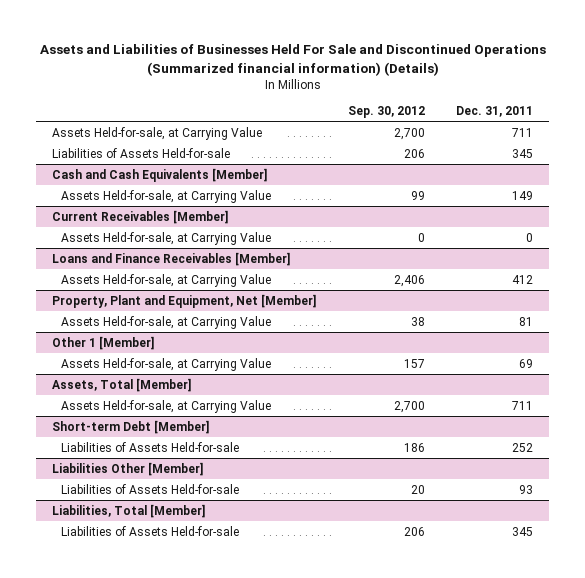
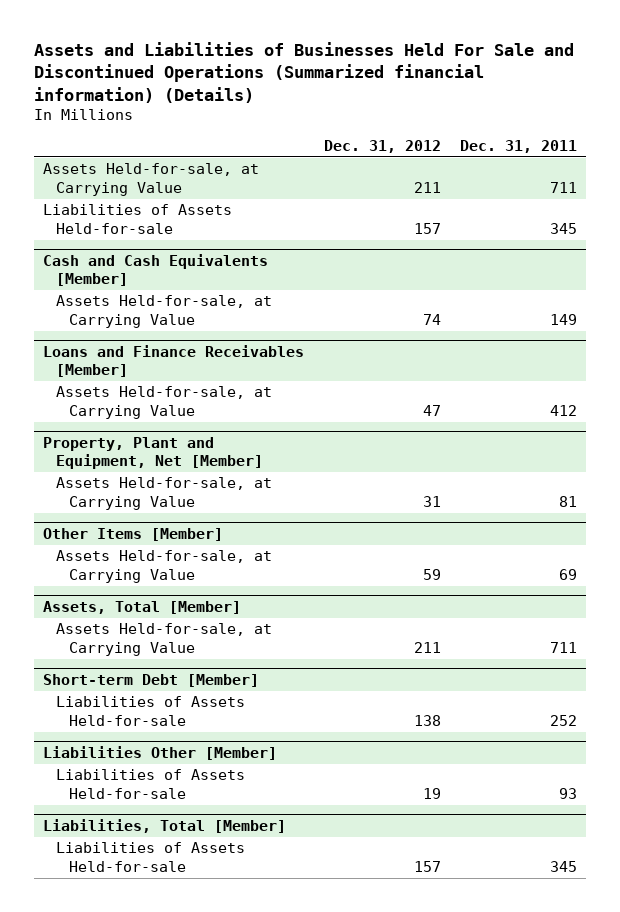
- | Sep. 30, 2012 | Dec. 31, 2011
+ | Dec. 31, 2012 | Dec. 31, 2011
- Current Receivables [Member]
- Assets Held-for-sale, at Carrying Value | 0 | 0
- Other 1 [Member]
+ Other Items [Member]

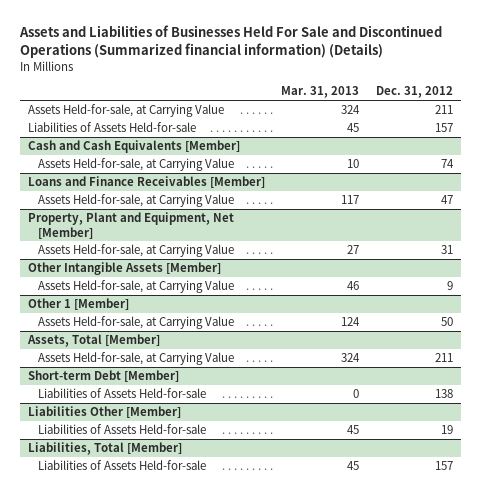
- | Dec. 31, 2012 | Dec. 31, 2011
+ | Mar. 31, 2013 | Dec. 31, 2012
- Other Items [Member]
- Assets Held-for-sale, at Carrying Value | 59 | 69
+ Other Intangible Assets [Member]
+ Assets Held-for-sale, at Carrying Value | 46 | 9
+ Other 1 [Member]
+ Assets Held-for-sale, at Carrying Value | 124 | 50

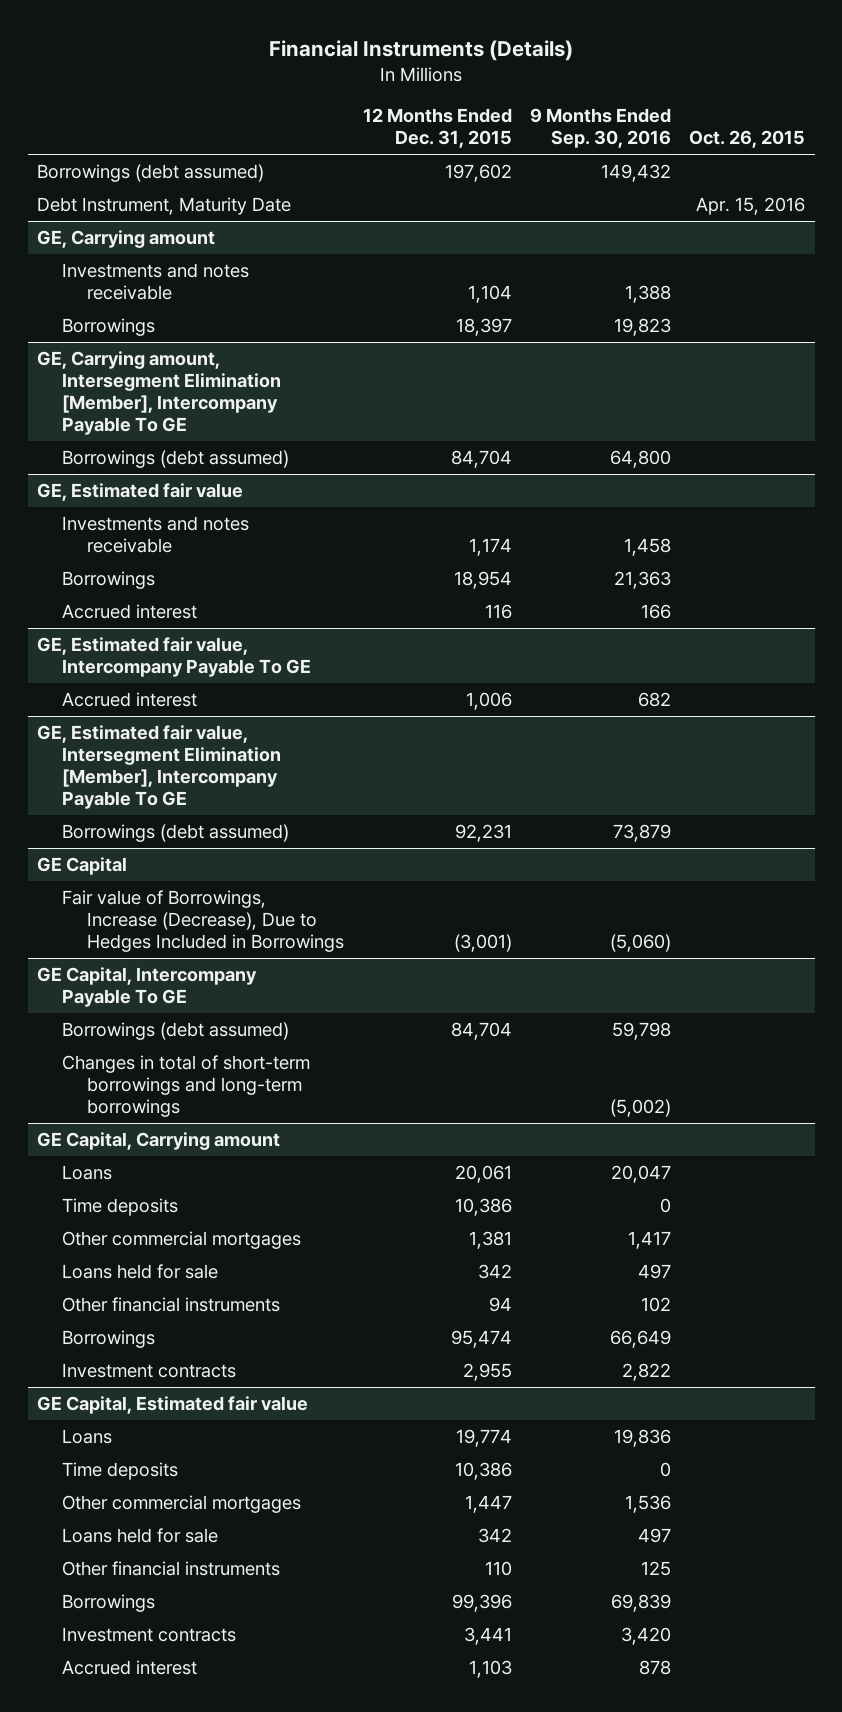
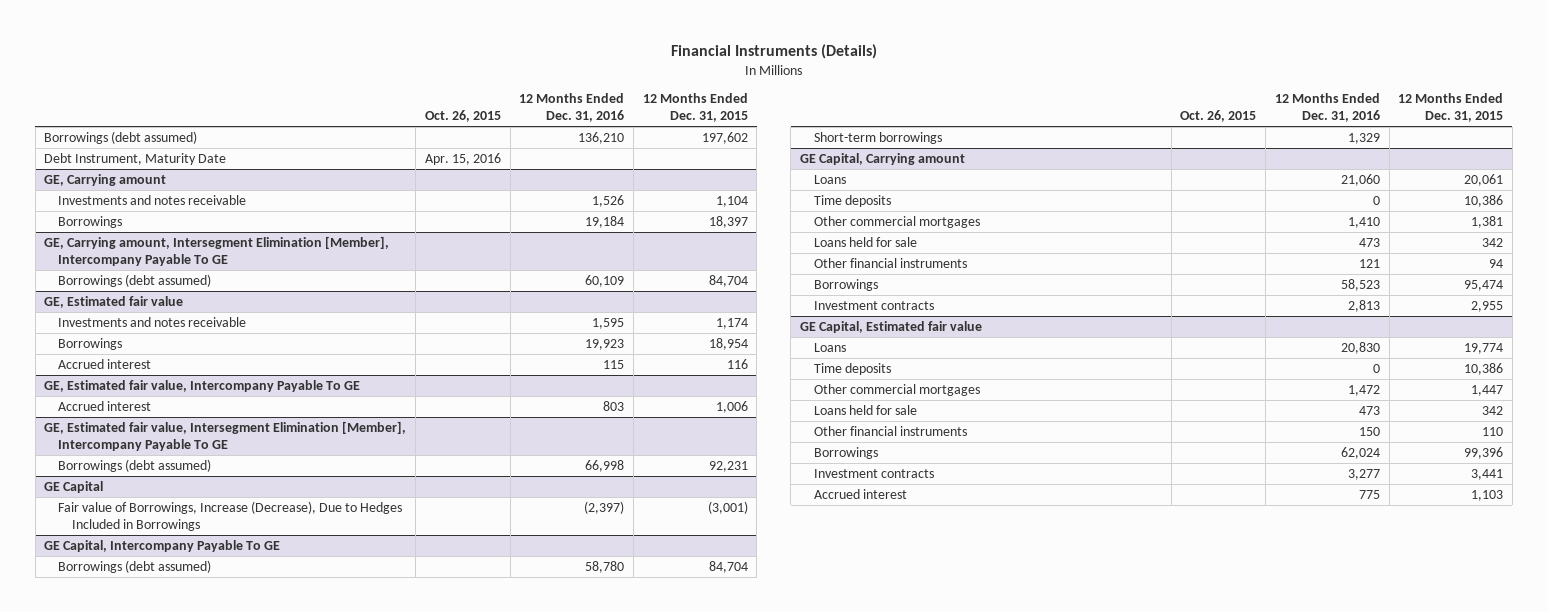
- | 12 Months Ended Dec. 31, 2015 | 9 Months Ended Sep. 30, 2016 | Oct. 26, 2015
+ | Oct. 26, 2015 | 12 Months Ended Dec. 31, 2016 | 12 Months Ended Dec. 31, 2015
@ GE Capital, Intercompany Payable To GE
- Changes in total of short-term borrowings and long-term borrowings | | (5,002) |
+ Short-term borrowings | | 1,329 |

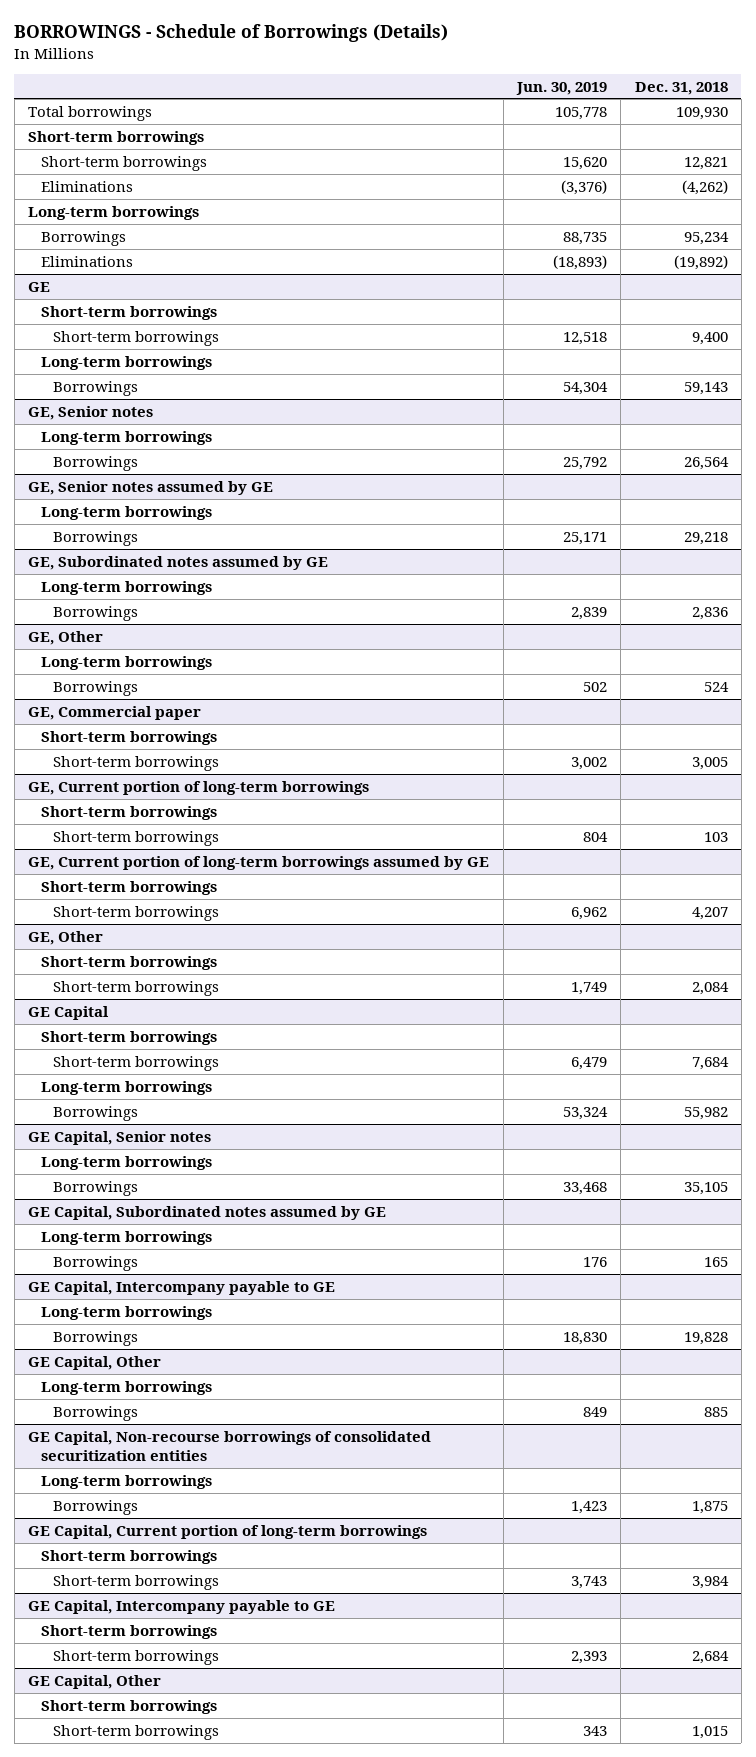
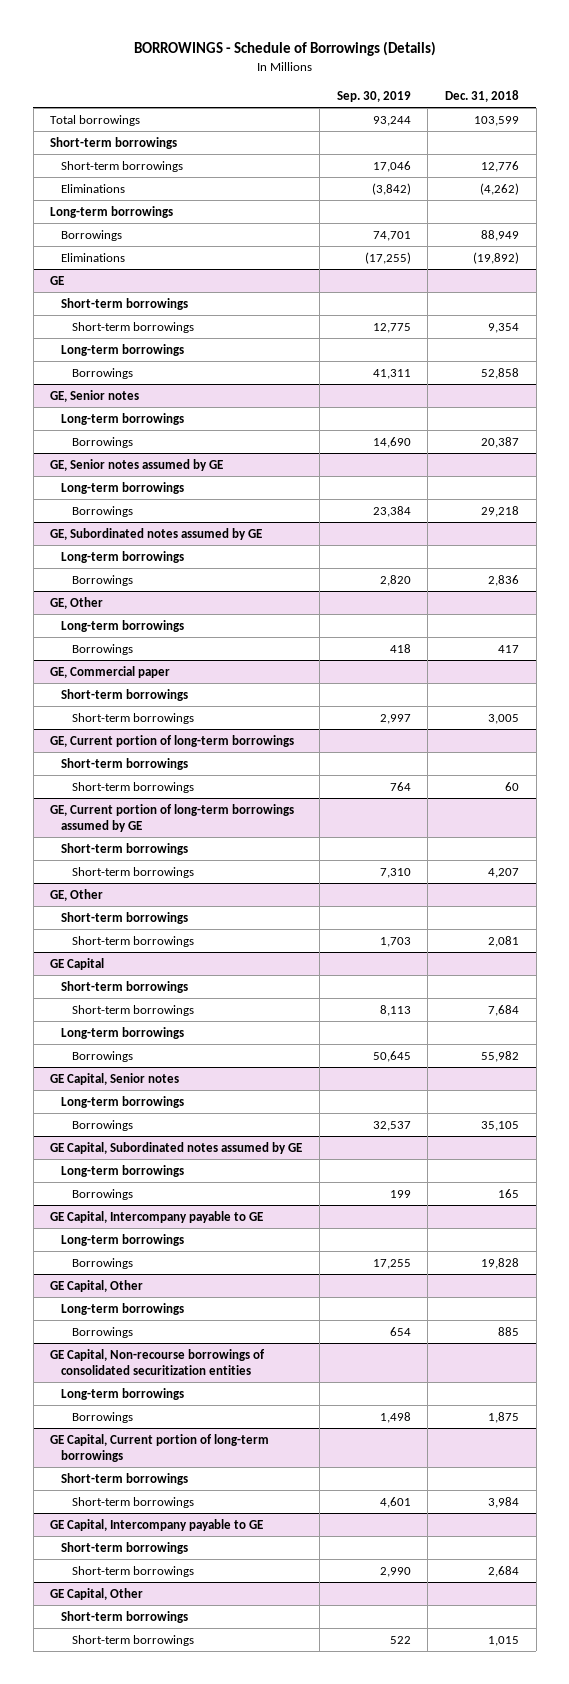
- | Jun. 30, 2019 | Dec. 31, 2018
+ | Sep. 30, 2019 | Dec. 31, 2018
- Total borrowings | 105,778 | 109,930
+ Total borrowings | 93,244 | 103,599
- Short-term borrowings | 15,620 | 12,821
+ Short-term borrowings | 17,046 | 12,776
- Borrowings | 88,735 | 95,234
+ Borrowings | 74,701 | 88,949
@ GE
- Short-term borrowings | 12,518 | 9,400
+ Short-term borrowings | 12,775 | 9,354
- Borrowings | 54,304 | 59,143
+ Borrowings | 41,311 | 52,858
@ GE, Senior notes
- Borrowings | 25,792 | 26,564
+ Borrowings | 14,690 | 20,387
@ GE, Other
- Borrowings | 502 | 524
+ Borrowings | 418 | 417
@ GE, Current portion of long-term borrowings
- Short-term borrowings | 804 | 103
+ Short-term borrowings | 764 | 60
@ GE, Other
- Short-term borrowings | 1,749 | 2,084
+ Short-term borrowings | 1,703 | 2,081

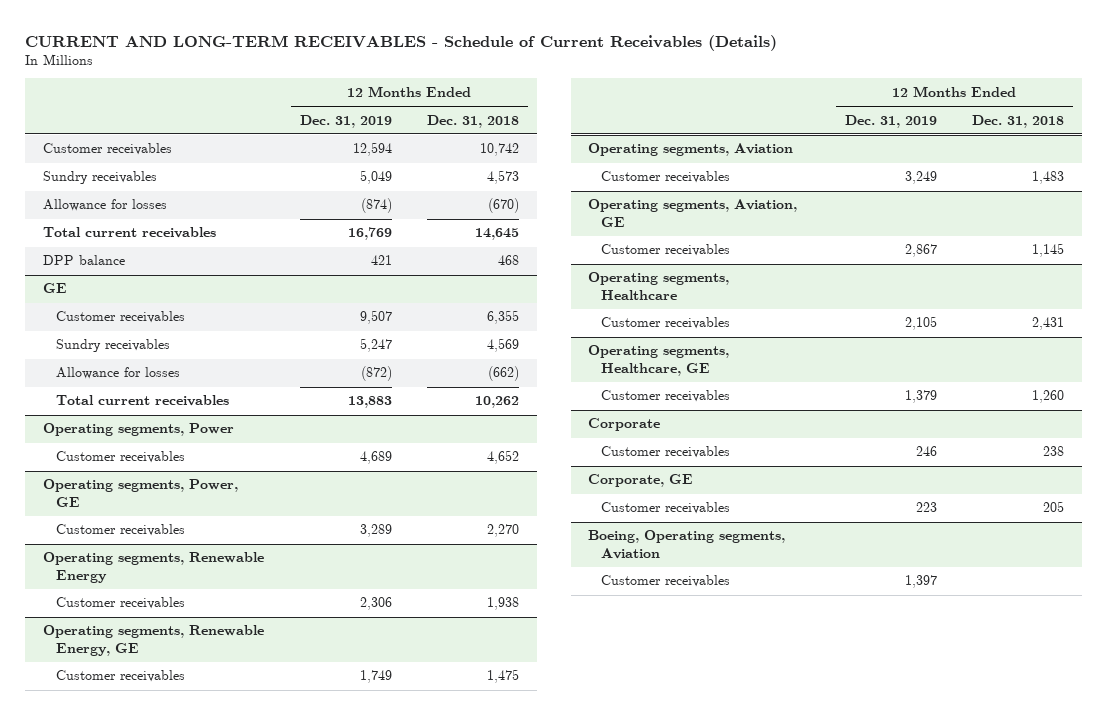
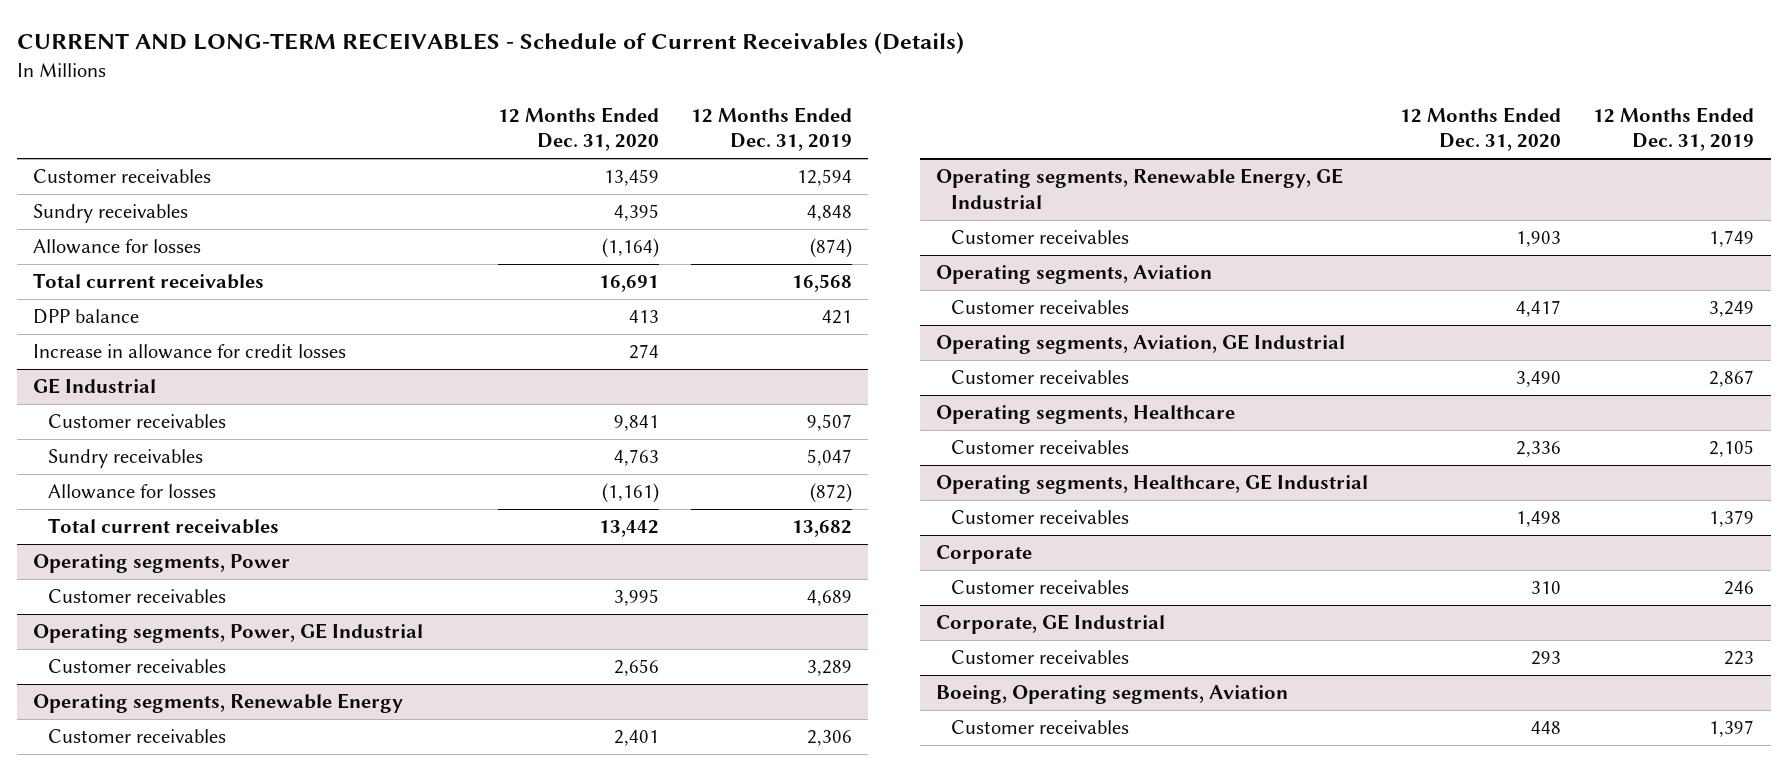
- | 12 Months Ended Dec. 31, 2019 | 12 Months Ended Dec. 31, 2018
+ | 12 Months Ended Dec. 31, 2020 | 12 Months Ended Dec. 31, 2019
- Sundry receivables | 5,049 | 4,573
+ Sundry receivables | 4,395 | 4,848
- Total current receivables | 16,769 | 14,645
+ Total current receivables | 16,691 | 16,568
- GE
+ Increase in allowance for credit losses | 274 |
+ GE Industrial
- Sundry receivables | 5,247 | 4,569
+ Sundry receivables | 4,763 | 5,047
- Total current receivables | 13,883 | 10,262
+ Total current receivables | 13,442 | 13,682
- Operating segments, Power, GE
+ Operating segments, Power, GE Industrial
- Operating segments, Renewable Energy, GE
+ Operating segments, Renewable Energy, GE Industrial
- Operating segments, Aviation, GE
+ Operating segments, Aviation, GE Industrial
- Operating segments, Healthcare, GE
+ Operating segments, Healthcare, GE Industrial
- Corporate, GE
+ Corporate, GE Industrial

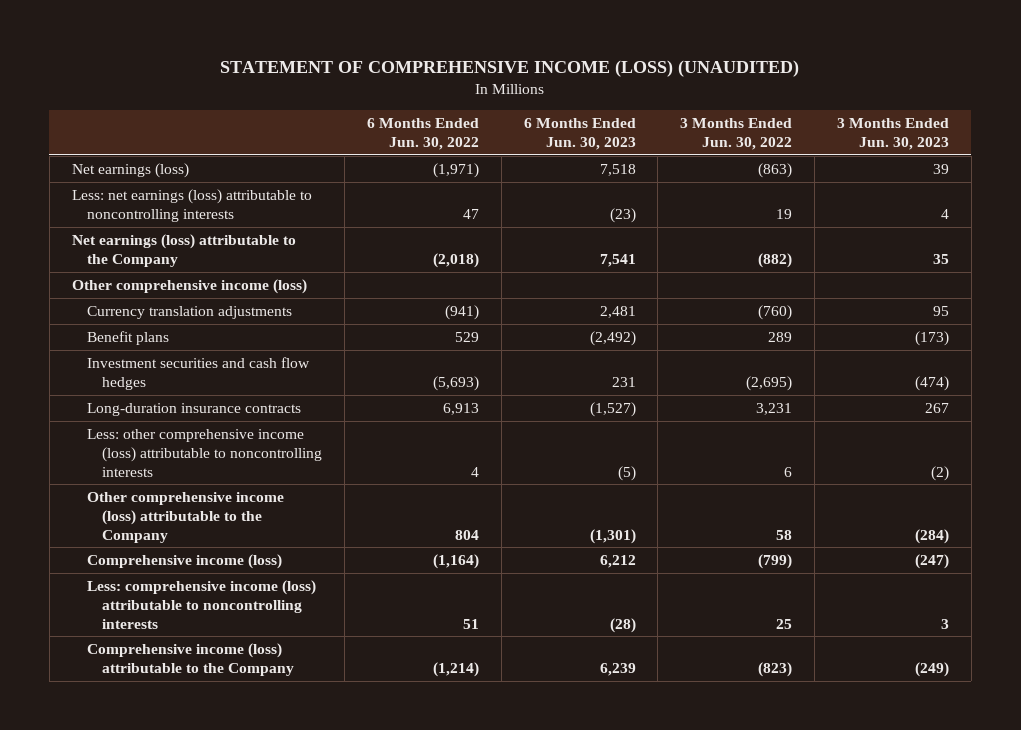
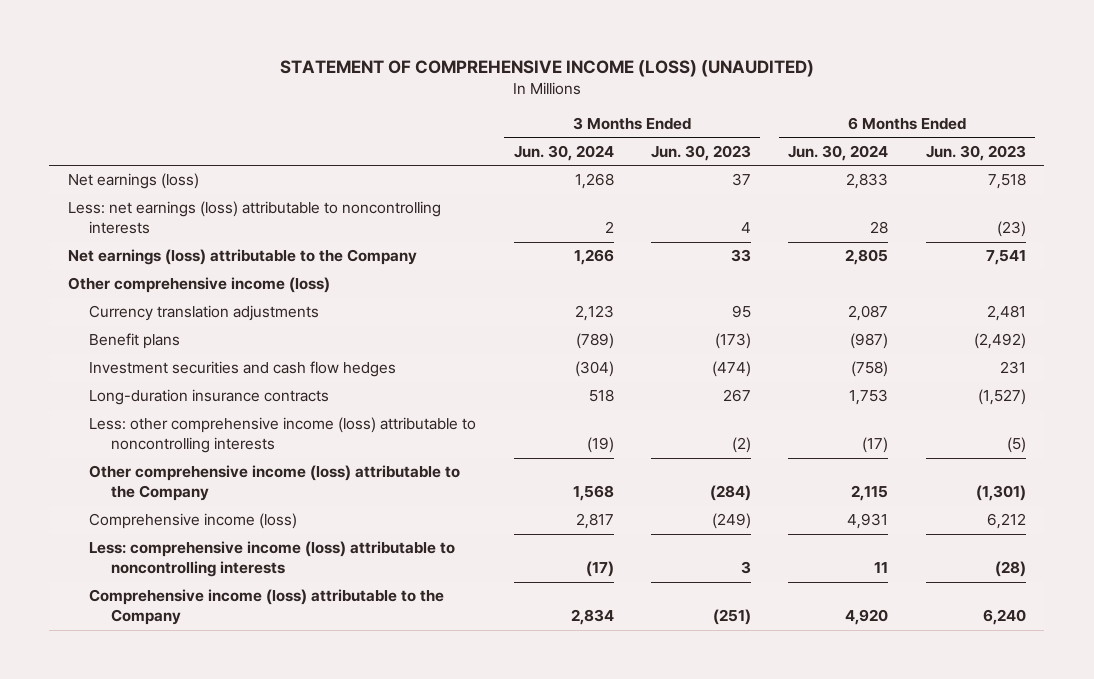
- | 6 Months Ended Jun. 30, 2022 | 6 Months Ended Jun. 30, 2023 | 3 Months Ended Jun. 30, 2022 | 3 Months Ended Jun. 30, 2023
+ | 3 Months Ended Jun. 30, 2024 | 3 Months Ended Jun. 30, 2023 | 6 Months Ended Jun. 30, 2024 | 6 Months Ended Jun. 30, 2023
- Net earnings (loss) | (1,971) | 7,518 | (863) | 39
+ Net earnings (loss) | 1,268 | 37 | 2,833 | 7,518
- Net earnings (loss) attributable to the Company | (2,018) | 7,541 | (882) | 35
+ Net earnings (loss) attributable to the Company | 1,266 | 33 | 2,805 | 7,541
- Comprehensive income (loss) | (1,164) | 6,212 | (799) | (247)
+ Comprehensive income (loss) | 2,817 | (249) | 4,931 | 6,212
- Comprehensive income (loss) attributable to the Company | (1,214) | 6,239 | (823) | (249)
+ Comprehensive income (loss) attributable to the Company | 2,834 | (251) | 4,920 | 6,240

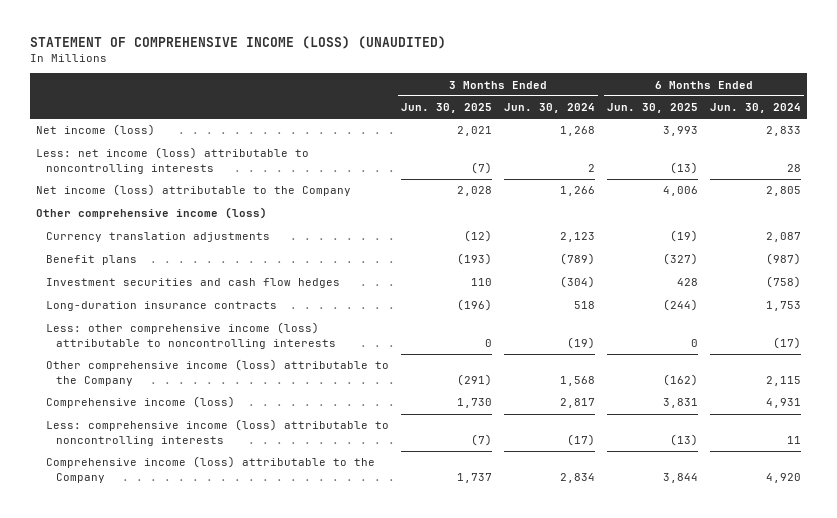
- | 3 Months Ended Jun. 30, 2024 | 3 Months Ended Jun. 30, 2023 | 6 Months Ended Jun. 30, 2024 | 6 Months Ended Jun. 30, 2023
+ | 3 Months Ended Jun. 30, 2025 | 3 Months Ended Jun. 30, 2024 | 6 Months Ended Jun. 30, 2025 | 6 Months Ended Jun. 30, 2024
- Net earnings (loss) | 1,268 | 37 | 2,833 | 7,518
- Less: net earnings (loss) attributable to noncontrolling interests | 2 | 4 | 28 | (23)
- Net earnings (loss) attributable to the Company | 1,266 | 33 | 2,805 | 7,541
+ Net income (loss) | 2,021 | 1,268 | 3,993 | 2,833
+ Less: net income (loss) attributable to noncontrolling interests | (7) | 2 | (13) | 28
+ Net income (loss) attributable to the Company | 2,028 | 1,266 | 4,006 | 2,805

